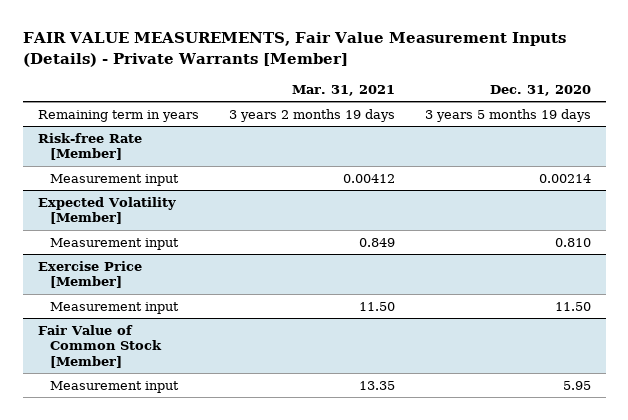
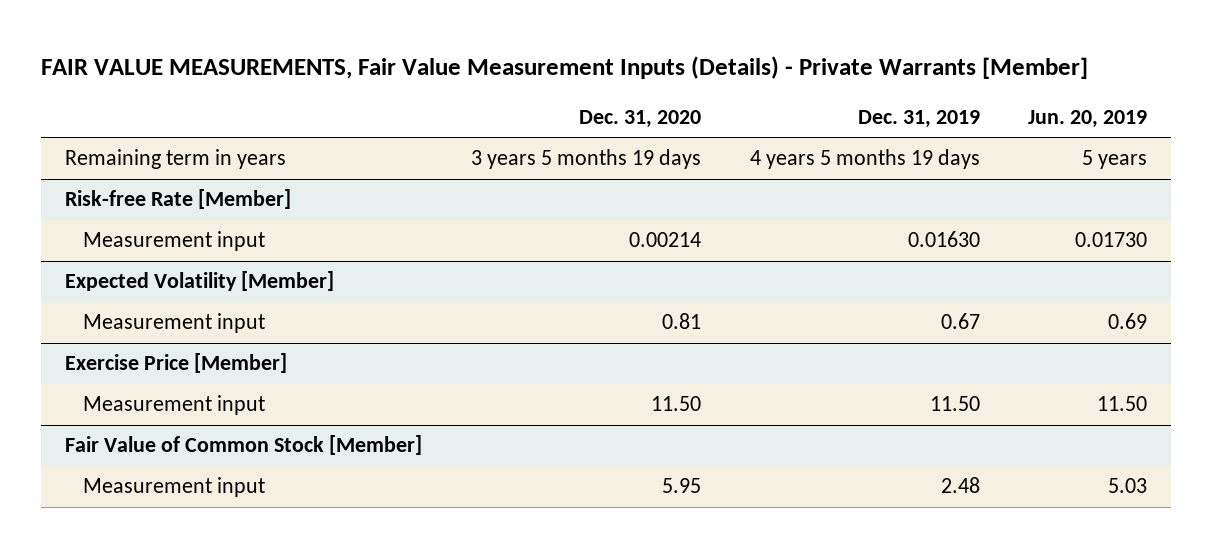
- | Mar. 31, 2021 | Dec. 31, 2020
+ | Dec. 31, 2020 | Dec. 31, 2019 | Jun. 20, 2019
@ Expected Volatility [Member]
- Measurement input | 0.849 | 0.810
+ Measurement input | 0.81 | 0.67 | 0.69

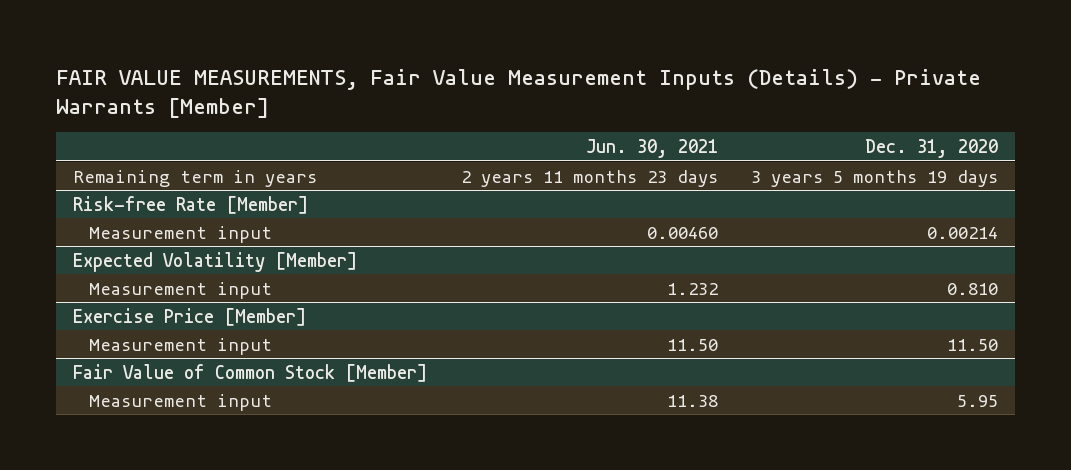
- | Dec. 31, 2020 | Dec. 31, 2019 | Jun. 20, 2019
+ | Jun. 30, 2021 | Dec. 31, 2020
@ Expected Volatility [Member]
- Measurement input | 0.81 | 0.67 | 0.69
+ Measurement input | 1.232 | 0.810

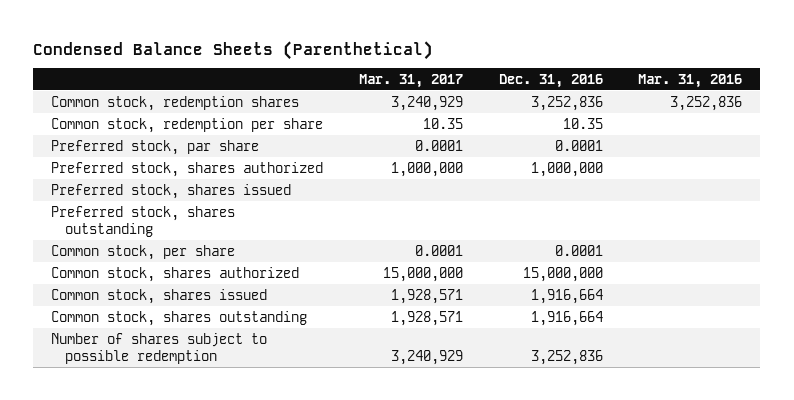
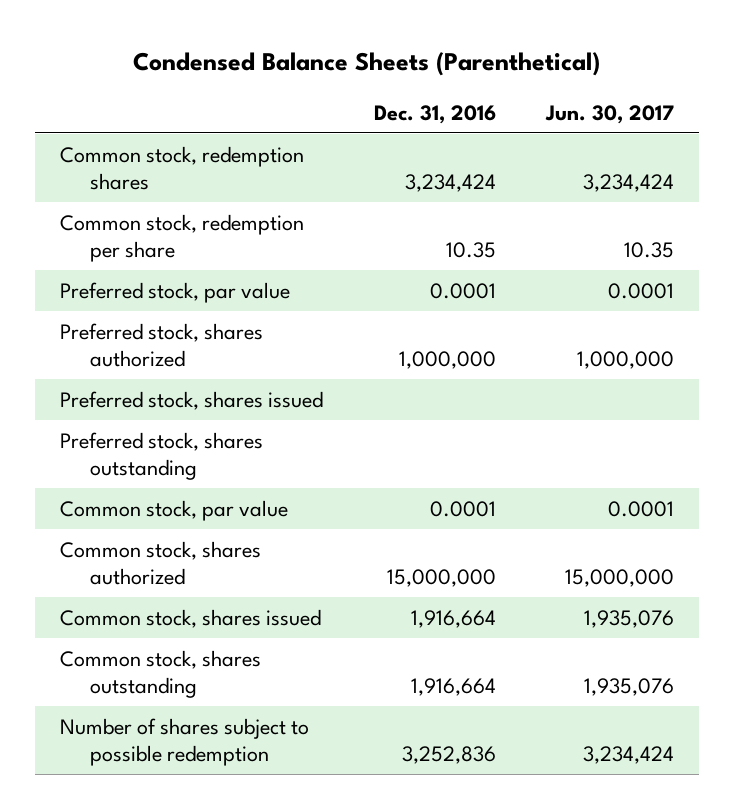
- | Mar. 31, 2017 | Dec. 31, 2016 | Mar. 31, 2016
+ | Dec. 31, 2016 | Jun. 30, 2017
- Common stock, redemption shares | 3,240,929 | 3,252,836 | 3,252,836
+ Common stock, redemption shares | 3,234,424 | 3,234,424
- Preferred stock, par share | 0.0001 | 0.0001 |
+ Preferred stock, par value | 0.0001 | 0.0001
- Common stock, per share | 0.0001 | 0.0001 |
+ Common stock, par value | 0.0001 | 0.0001

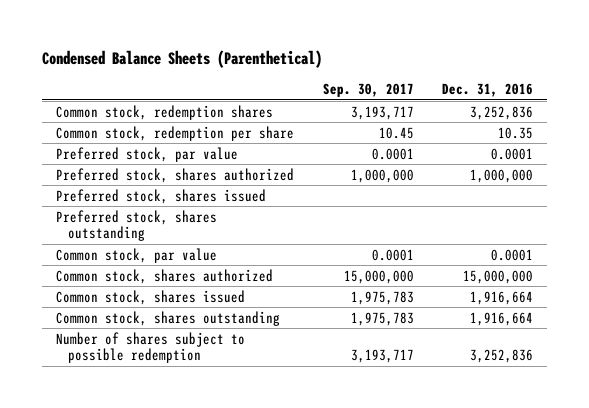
- | Dec. 31, 2016 | Jun. 30, 2017
+ | Sep. 30, 2017 | Dec. 31, 2016
- Common stock, redemption shares | 3,234,424 | 3,234,424
+ Common stock, redemption shares | 3,193,717 | 3,252,836

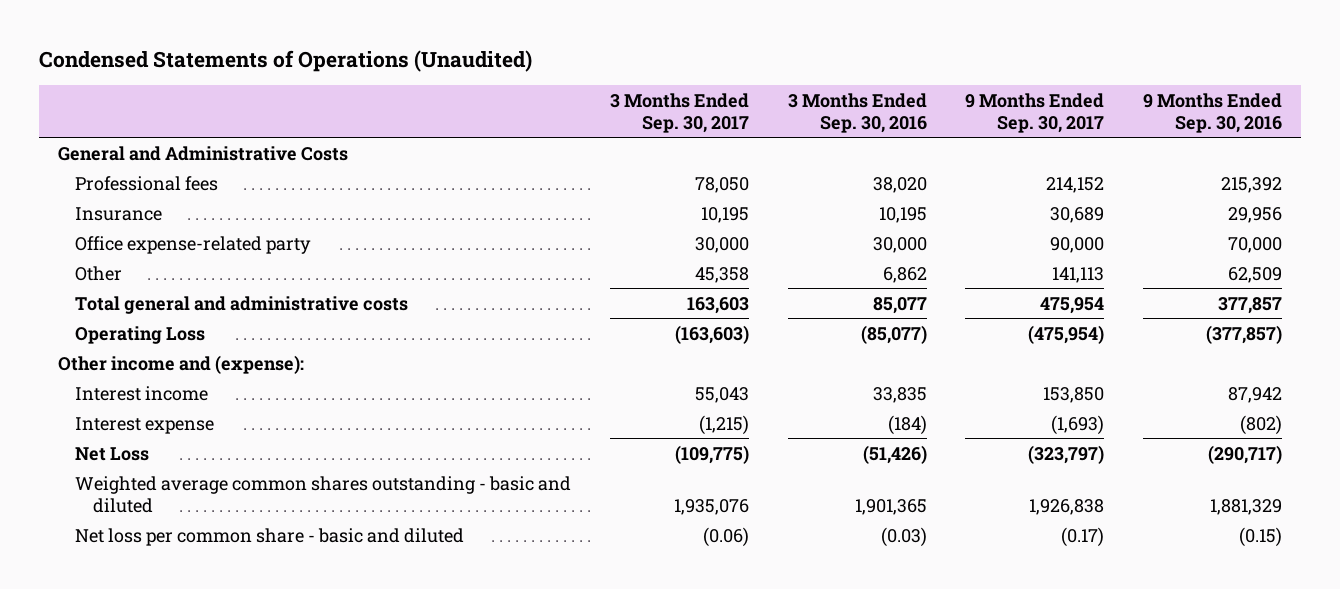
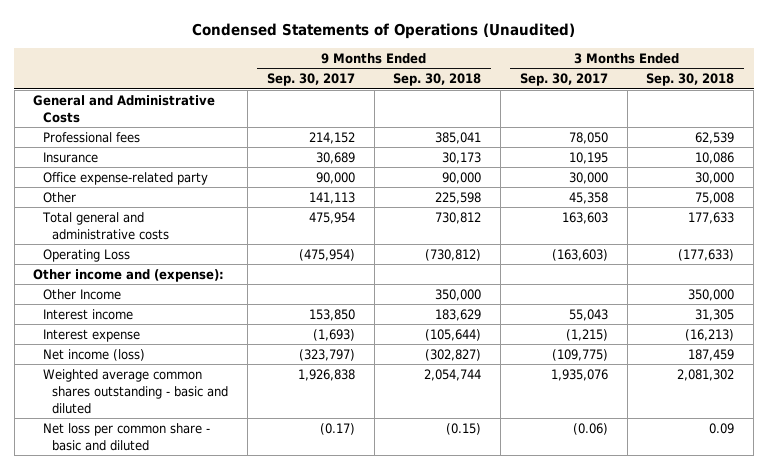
- | 3 Months Ended Sep. 30, 2017 | 3 Months Ended Sep. 30, 2016 | 9 Months Ended Sep. 30, 2017 | 9 Months Ended Sep. 30, 2016
+ | 9 Months Ended Sep. 30, 2017 | 9 Months Ended Sep. 30, 2018 | 3 Months Ended Sep. 30, 2017 | 3 Months Ended Sep. 30, 2018
+ Other Income | | 350,000 | | 350,000
- Net Loss | (109,775) | (51,426) | (323,797) | (290,717)
+ Net income (loss) | (323,797) | (302,827) | (109,775) | 187,459

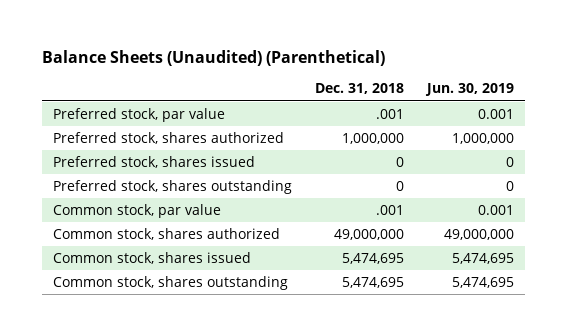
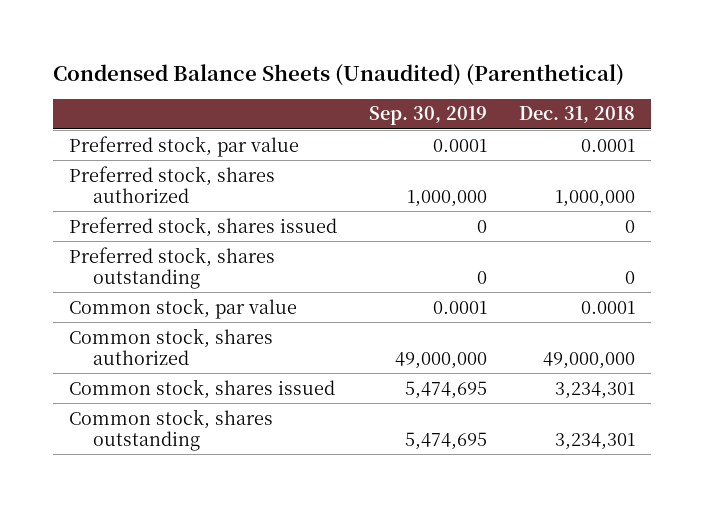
- Balance Sheets (Unaudited) (Parenthetical)
+ Condensed Balance Sheets (Unaudited) (Parenthetical)
- | Dec. 31, 2018 | Jun. 30, 2019
+ | Sep. 30, 2019 | Dec. 31, 2018
- Preferred stock, par value | .001 | 0.001
+ Preferred stock, par value | 0.0001 | 0.0001
- Common stock, par value | .001 | 0.001
+ Common stock, par value | 0.0001 | 0.0001
- Common stock, shares issued | 5,474,695 | 5,474,695
- Common stock, shares outstanding | 5,474,695 | 5,474,695
+ Common stock, shares issued | 5,474,695 | 3,234,301
+ Common stock, shares outstanding | 5,474,695 | 3,234,301

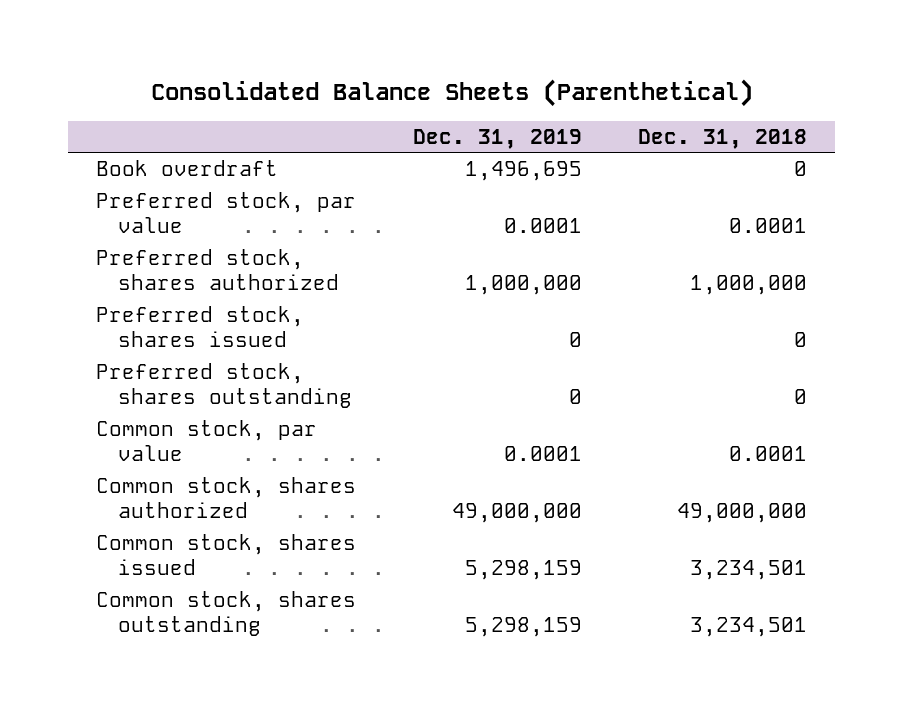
- Condensed Balance Sheets (Unaudited) (Parenthetical)
+ Consolidated Balance Sheets (Parenthetical)
- | Sep. 30, 2019 | Dec. 31, 2018
+ | Dec. 31, 2019 | Dec. 31, 2018
+ Book overdraft | 1,496,695 | 0
- Common stock, shares issued | 5,474,695 | 3,234,301
- Common stock, shares outstanding | 5,474,695 | 3,234,301
+ Common stock, shares issued | 5,298,159 | 3,234,501
+ Common stock, shares outstanding | 5,298,159 | 3,234,501

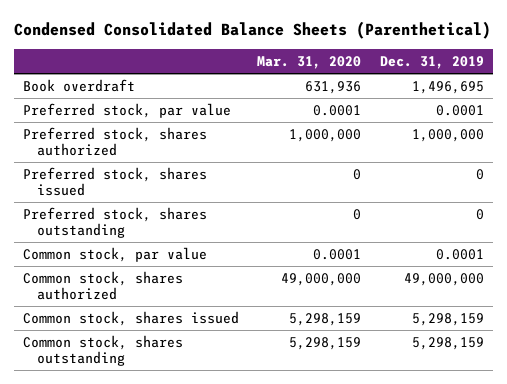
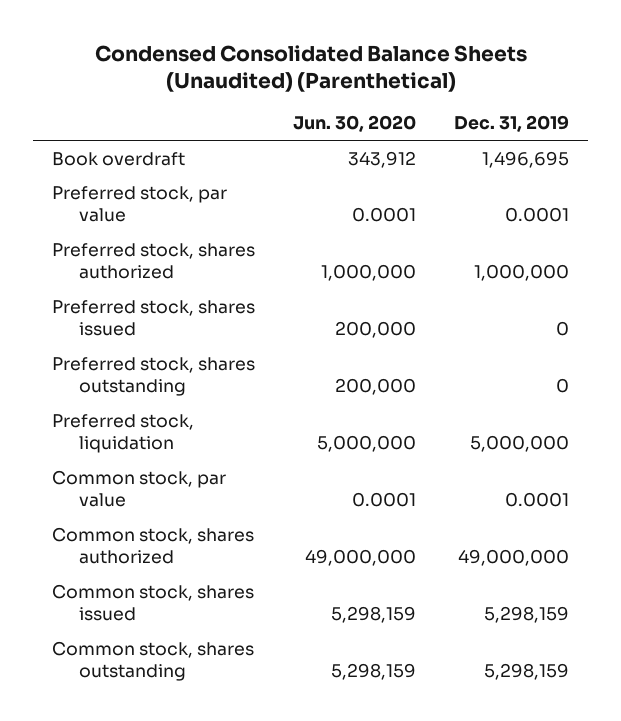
- Condensed Consolidated Balance Sheets (Parenthetical)
+ Condensed Consolidated Balance Sheets (Unaudited) (Parenthetical)
- | Mar. 31, 2020 | Dec. 31, 2019
+ | Jun. 30, 2020 | Dec. 31, 2019
+ Preferred stock, liquidation | 5,000,000 | 5,000,000

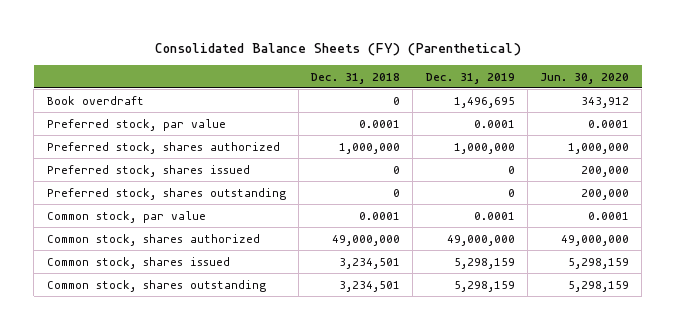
- Condensed Consolidated Balance Sheets (Unaudited) (Parenthetical)
+ Consolidated Balance Sheets (FY) (Parenthetical)
- | Jun. 30, 2020 | Dec. 31, 2019
+ | Dec. 31, 2018 | Dec. 31, 2019 | Jun. 30, 2020
- Preferred stock, liquidation | 5,000,000 | 5,000,000

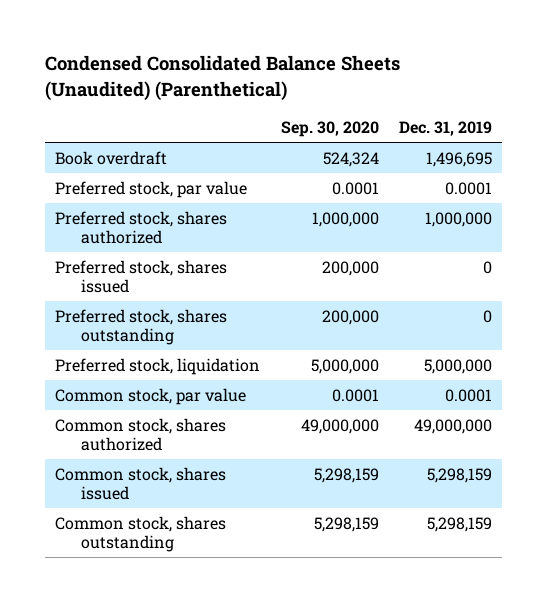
- Consolidated Balance Sheets (FY) (Parenthetical)
+ Condensed Consolidated Balance Sheets (Unaudited) (Parenthetical)
- | Dec. 31, 2018 | Dec. 31, 2019 | Jun. 30, 2020
+ | Sep. 30, 2020 | Dec. 31, 2019
+ Preferred stock, liquidation | 5,000,000 | 5,000,000

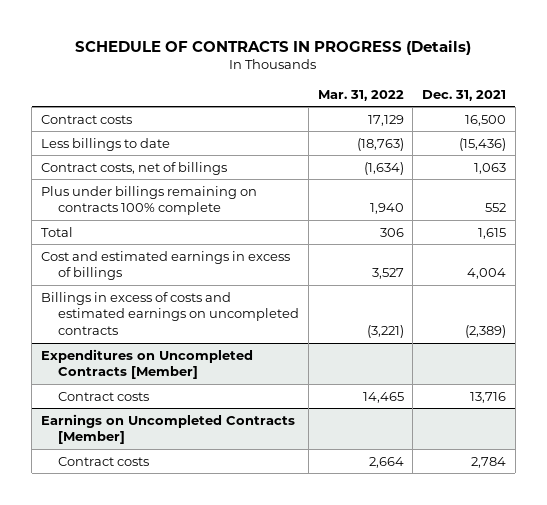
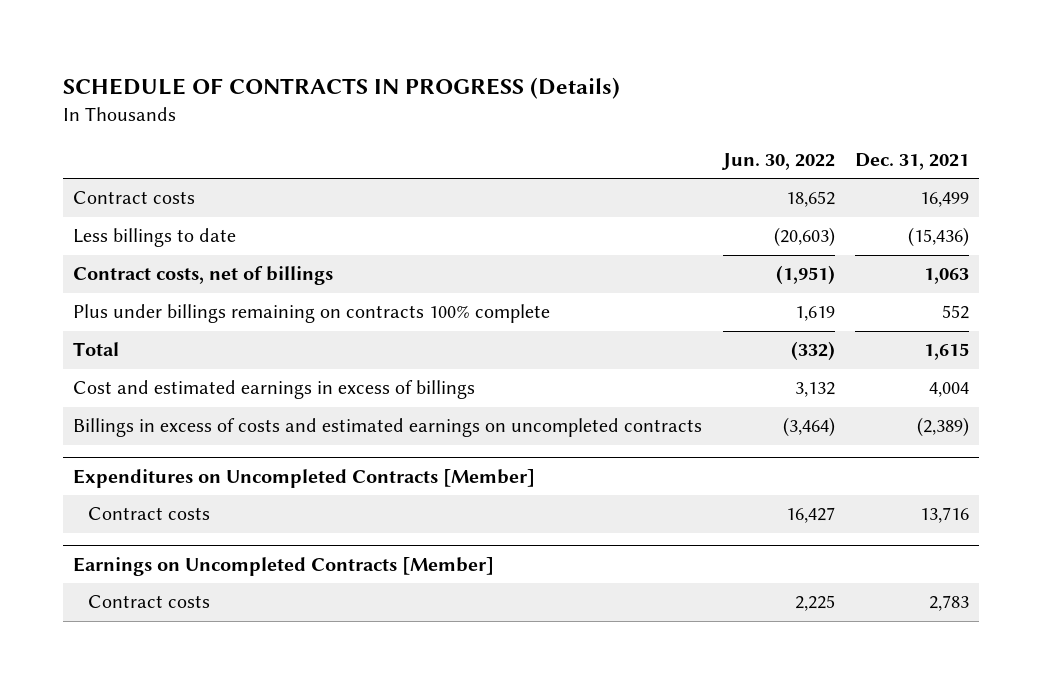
- | Mar. 31, 2022 | Dec. 31, 2021
+ | Jun. 30, 2022 | Dec. 31, 2021
- Contract costs | 17,129 | 16,500
+ Contract costs | 18,652 | 16,499
@ Earnings on Uncompleted Contracts [Member]
- Contract costs | 2,664 | 2,784
+ Contract costs | 2,225 | 2,783

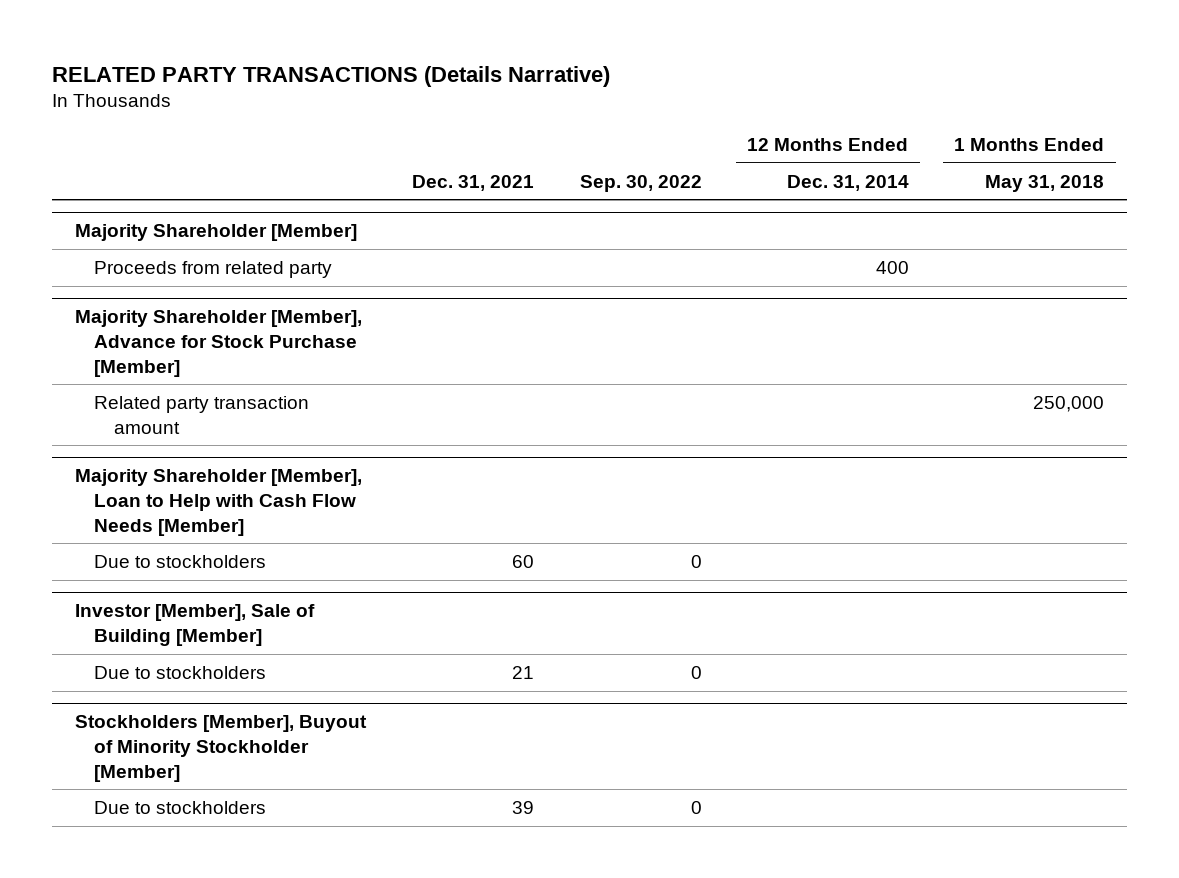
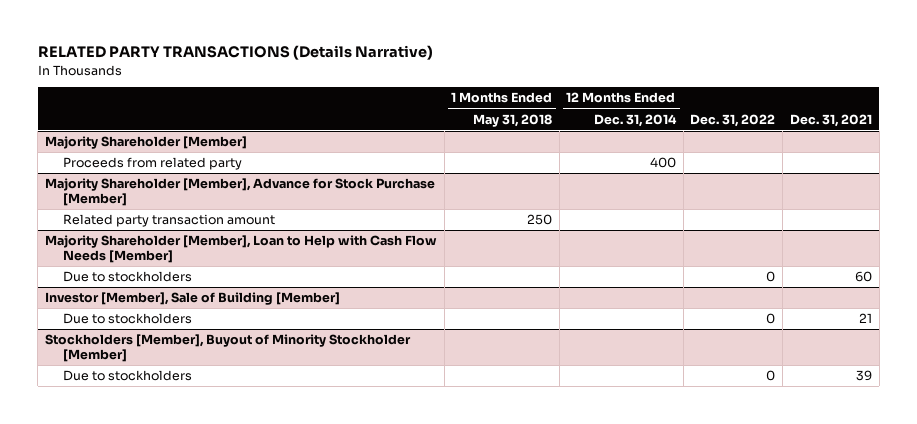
- | Dec. 31, 2021 | Sep. 30, 2022 | 12 Months Ended Dec. 31, 2014 | 1 Months Ended May 31, 2018
+ | 1 Months Ended May 31, 2018 | 12 Months Ended Dec. 31, 2014 | Dec. 31, 2022 | Dec. 31, 2021
@ Majority Shareholder [Member], Advance for Stock Purchase [Member]
- Related party transaction amount | | | | 250,000
+ Related party transaction amount | 250 | | |

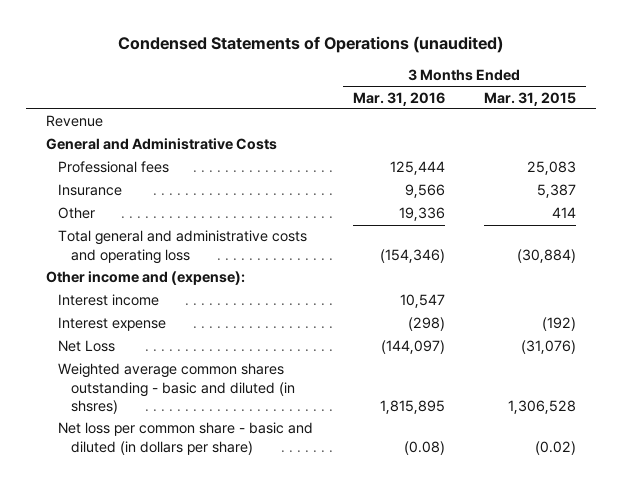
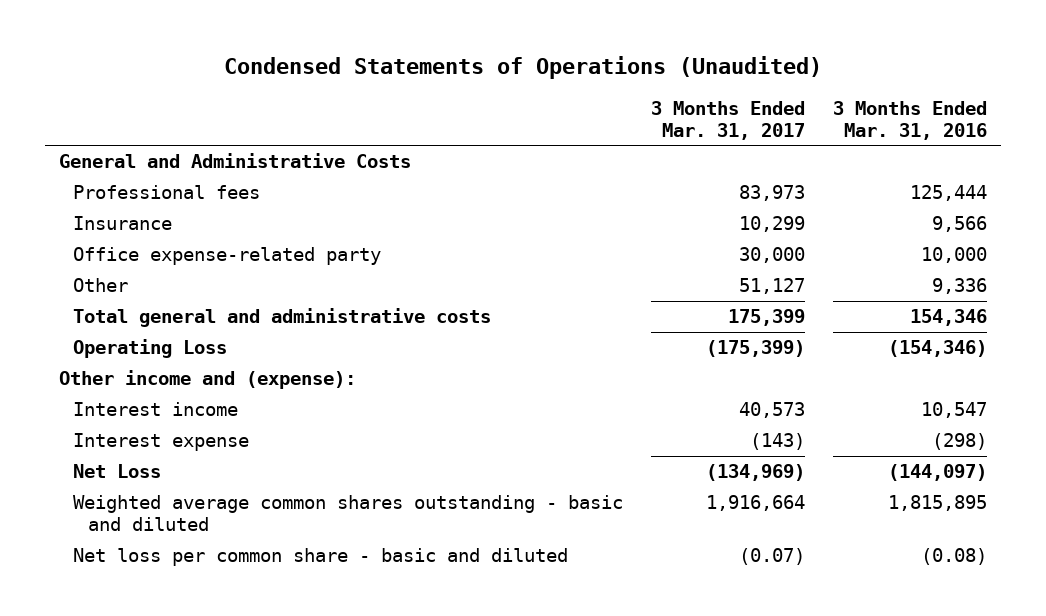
- Condensed Statements of Operations (unaudited)
+ Condensed Statements of Operations (Unaudited)
- | 3 Months Ended Mar. 31, 2016 | 3 Months Ended Mar. 31, 2015
+ | 3 Months Ended Mar. 31, 2017 | 3 Months Ended Mar. 31, 2016
- Revenue
- Other | 19,336 | 414
- Total general and administrative costs and operating loss | (154,346) | (30,884)
+ Office expense-related party | 30,000 | 10,000
+ Other | 51,127 | 9,336
+ Total general and administrative costs | 175,399 | 154,346
+ Operating Loss | (175,399) | (154,346)
- Weighted average common shares outstanding - basic and diluted (in shsres) | 1,815,895 | 1,306,528
- Net loss per common share - basic and diluted (in dollars per share) | (0.08) | (0.02)
+ Weighted average common shares outstanding - basic and diluted | 1,916,664 | 1,815,895
+ Net loss per common share - basic and diluted | (0.07) | (0.08)

